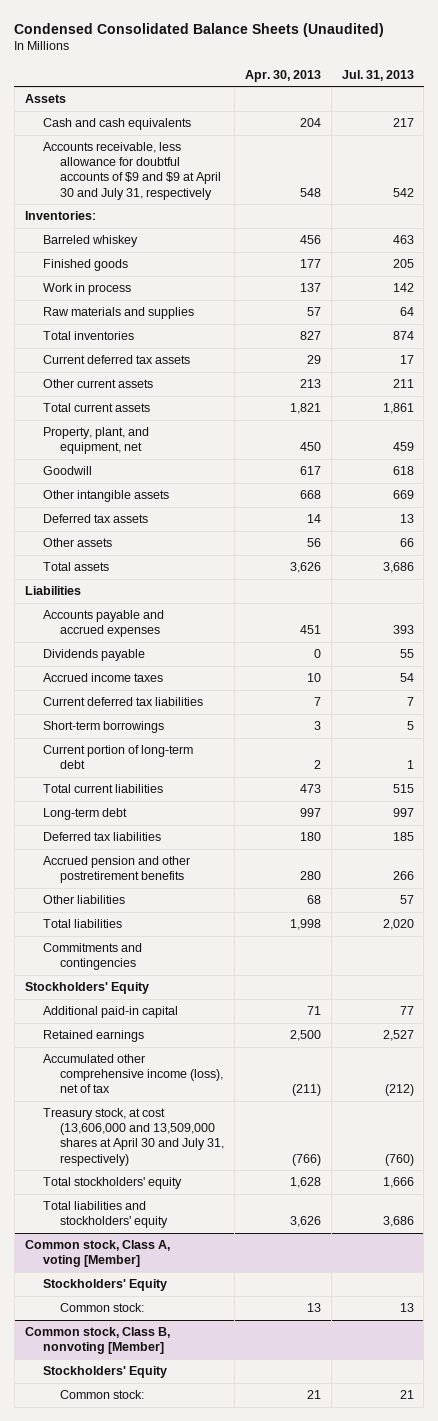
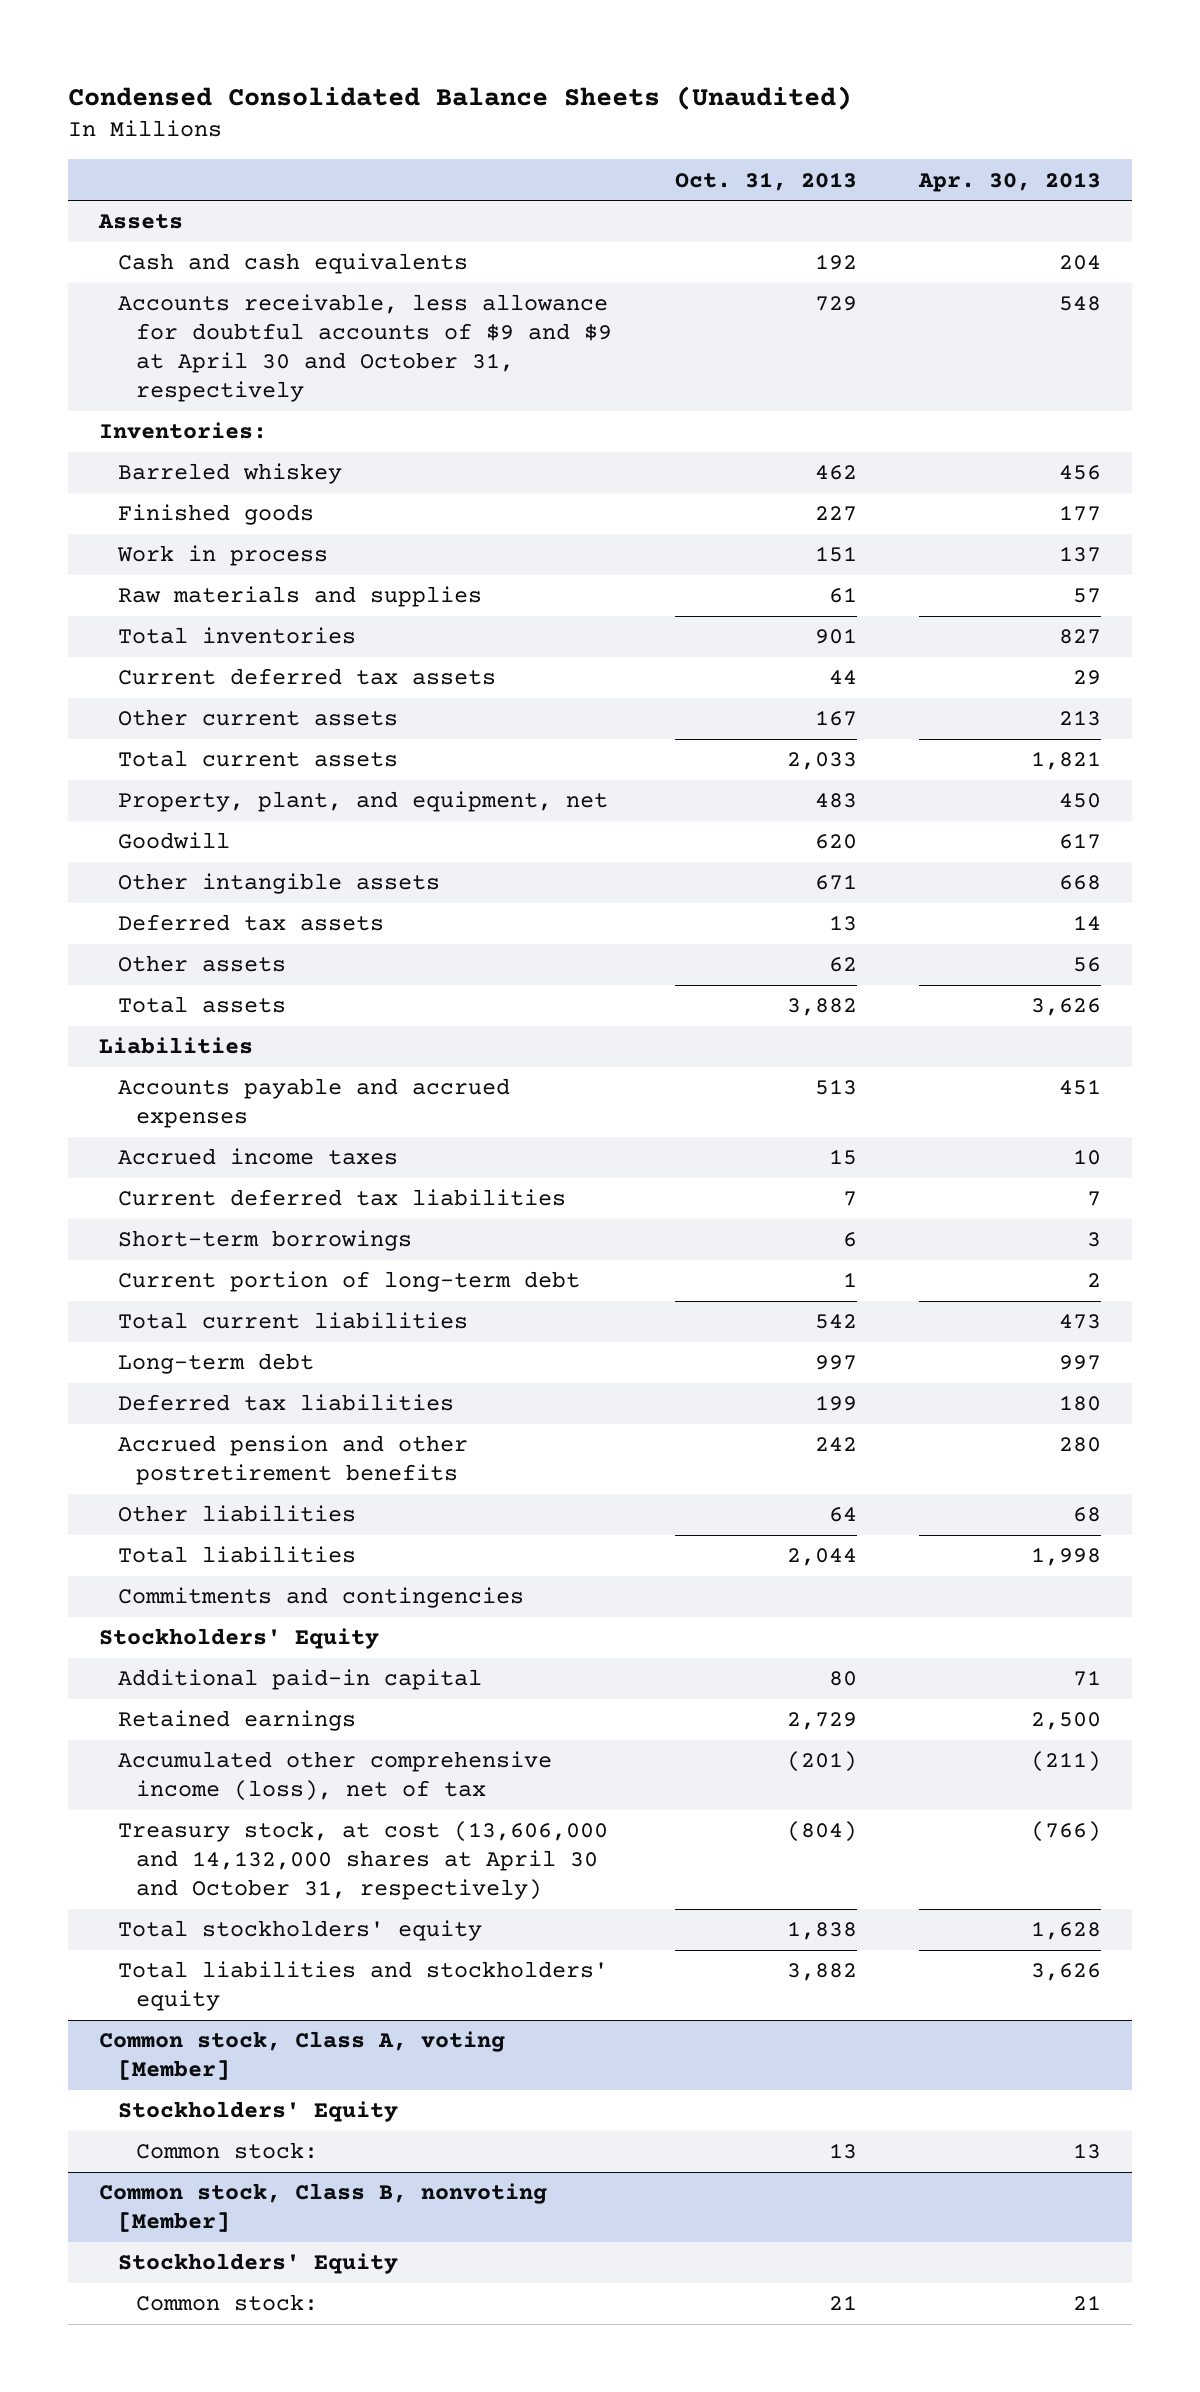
- | Apr. 30, 2013 | Jul. 31, 2013
+ | Oct. 31, 2013 | Apr. 30, 2013
- Accounts receivable, less allowance for doubtful accounts of $9 and $9 at April 30 and July 31, respectively | 548 | 542
+ Accounts receivable, less allowance for doubtful accounts of $9 and $9 at April 30 and October 31, respectively | 729 | 548
- Dividends payable | 0 | 55
- Treasury stock, at cost (13,606,000 and 13,509,000 shares at April 30 and July 31, respectively) | (766) | (760)
+ Treasury stock, at cost (13,606,000 and 14,132,000 shares at April 30 and October 31, respectively) | (804) | (766)

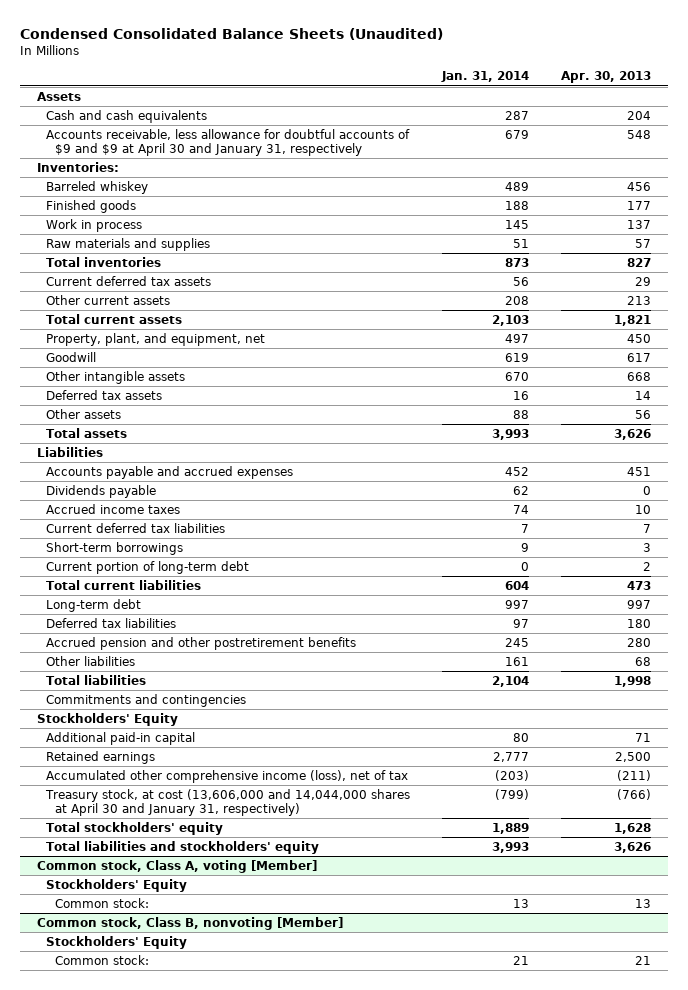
- | Oct. 31, 2013 | Apr. 30, 2013
+ | Jan. 31, 2014 | Apr. 30, 2013
- Accounts receivable, less allowance for doubtful accounts of $9 and $9 at April 30 and October 31, respectively | 729 | 548
+ Accounts receivable, less allowance for doubtful accounts of $9 and $9 at April 30 and January 31, respectively | 679 | 548
+ Dividends payable | 62 | 0
- Treasury stock, at cost (13,606,000 and 14,132,000 shares at April 30 and October 31, respectively) | (804) | (766)
+ Treasury stock, at cost (13,606,000 and 14,044,000 shares at April 30 and January 31, respectively) | (799) | (766)

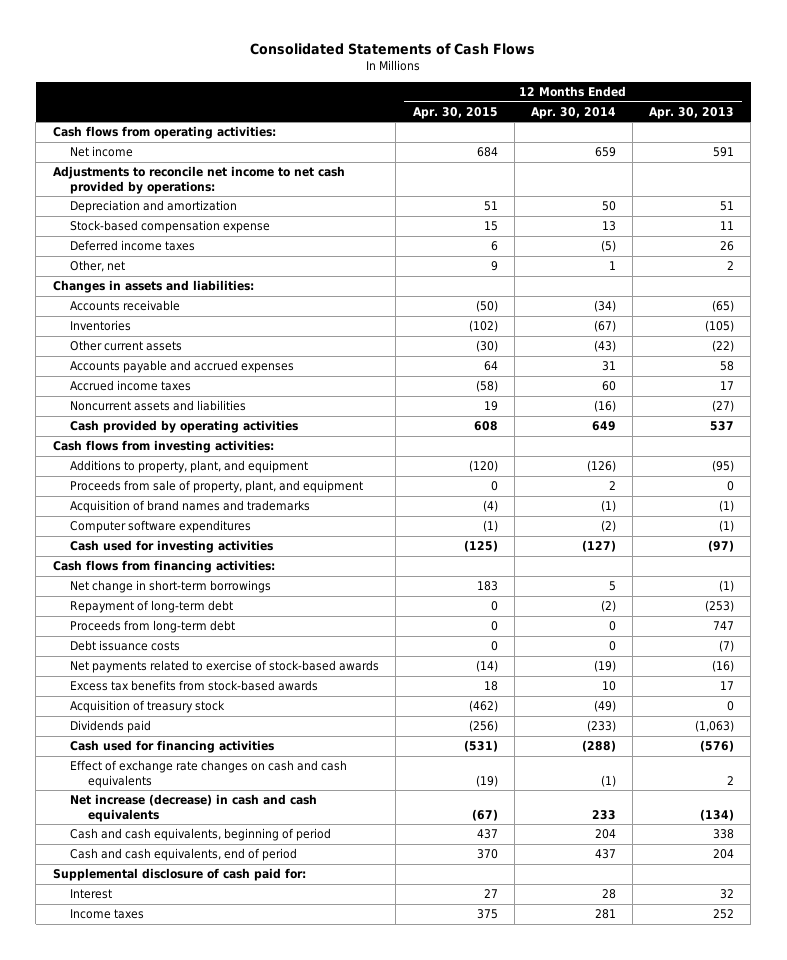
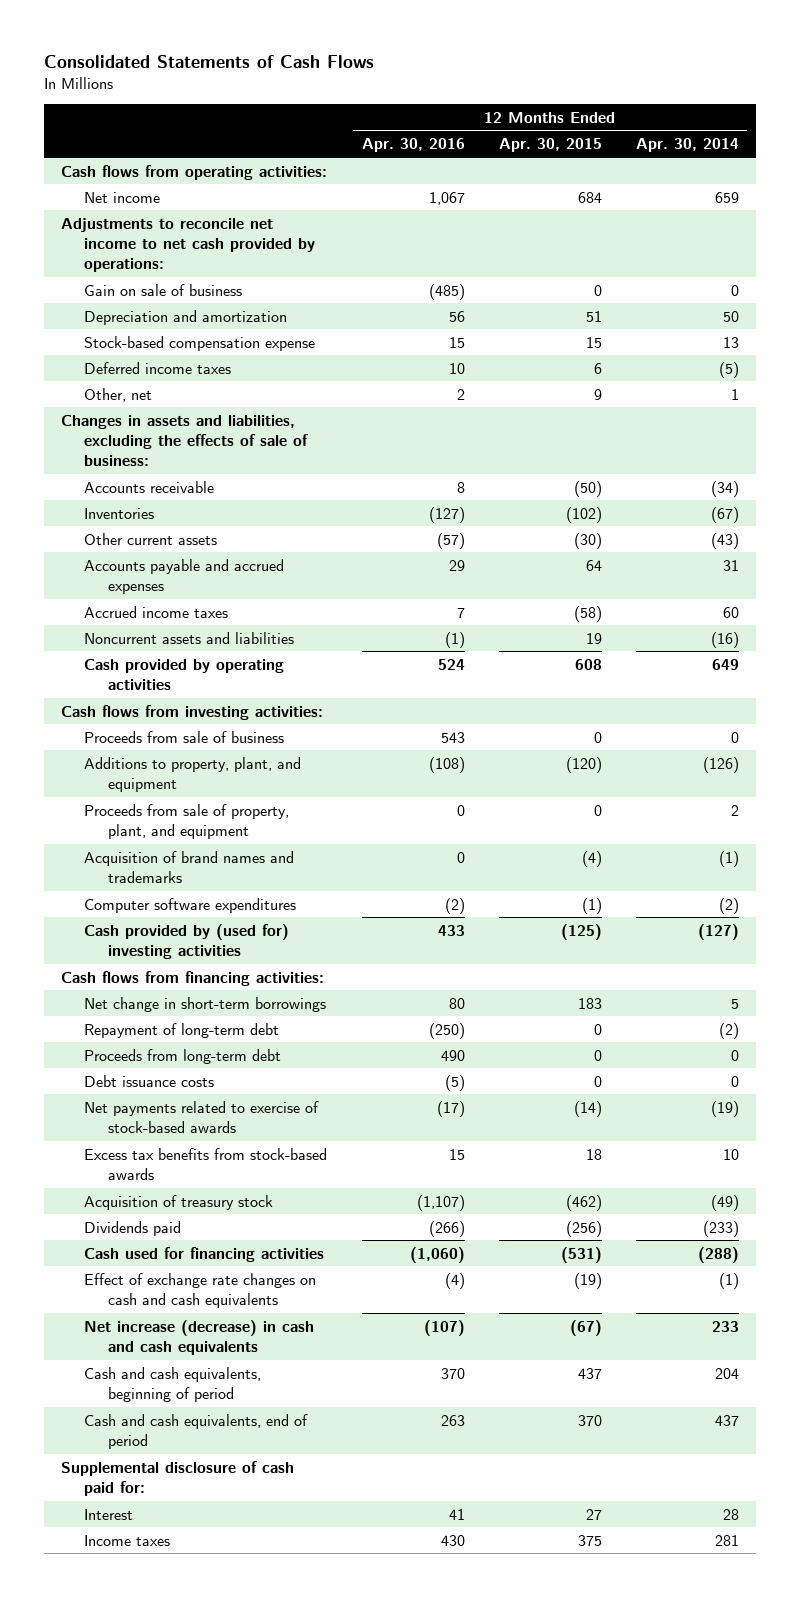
- | 12 Months Ended Apr. 30, 2015 | 12 Months Ended Apr. 30, 2014 | 12 Months Ended Apr. 30, 2013
+ | 12 Months Ended Apr. 30, 2016 | 12 Months Ended Apr. 30, 2015 | 12 Months Ended Apr. 30, 2014
+ Gain on sale of business | (485) | 0 | 0
- Changes in assets and liabilities:
+ Changes in assets and liabilities, excluding the effects of sale of business:
+ Proceeds from sale of business | 543 | 0 | 0
- Cash used for investing activities | (125) | (127) | (97)
+ Cash provided by (used for) investing activities | 433 | (125) | (127)

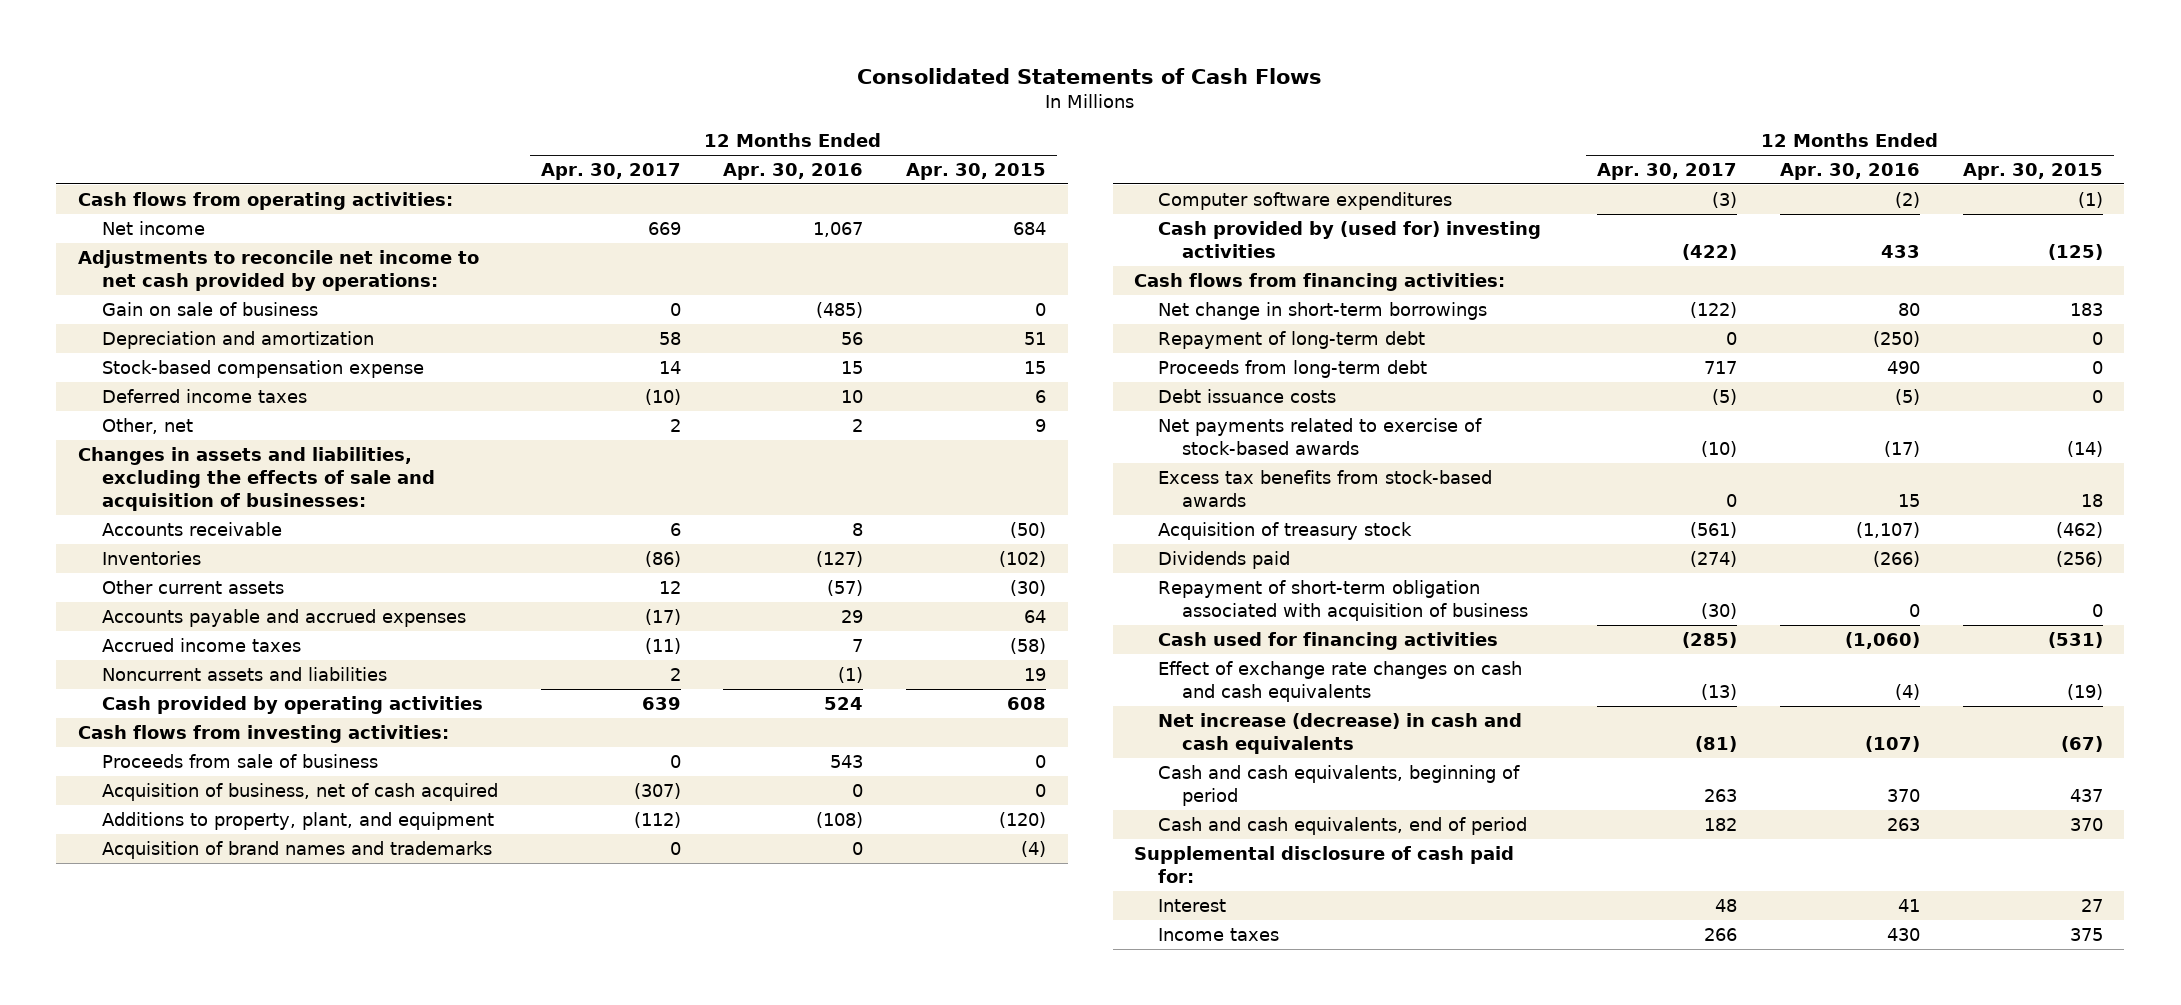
- | 12 Months Ended Apr. 30, 2016 | 12 Months Ended Apr. 30, 2015 | 12 Months Ended Apr. 30, 2014
+ | 12 Months Ended Apr. 30, 2017 | 12 Months Ended Apr. 30, 2016 | 12 Months Ended Apr. 30, 2015
- Changes in assets and liabilities, excluding the effects of sale of business:
+ Changes in assets and liabilities, excluding the effects of sale and acquisition of businesses:
+ Acquisition of business, net of cash acquired | (307) | 0 | 0
- Proceeds from sale of property, plant, and equipment | 0 | 0 | 2
+ Repayment of short-term obligation associated with acquisition of business | (30) | 0 | 0

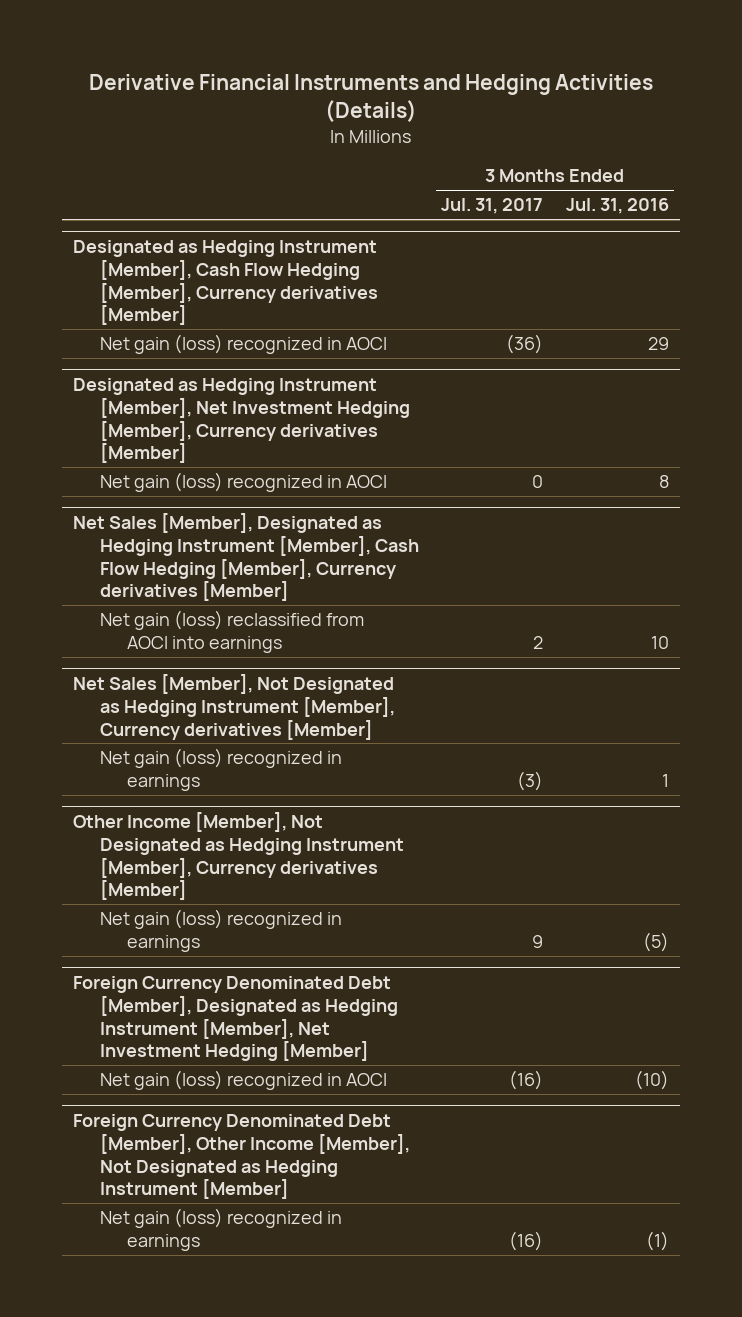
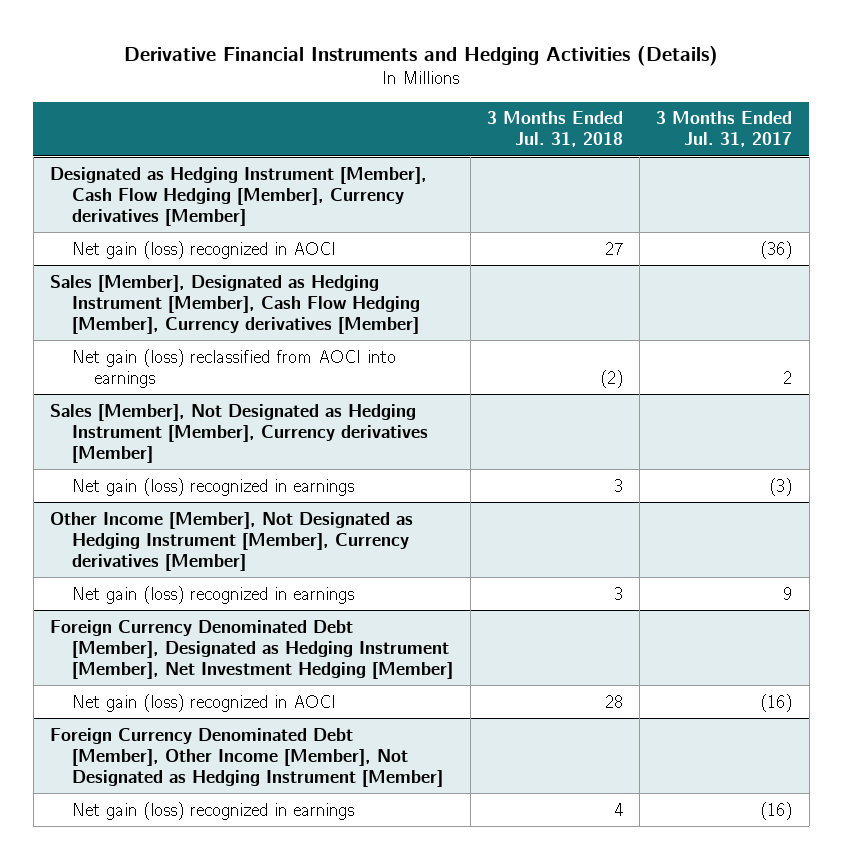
- | 3 Months Ended Jul. 31, 2017 | 3 Months Ended Jul. 31, 2016
+ | 3 Months Ended Jul. 31, 2018 | 3 Months Ended Jul. 31, 2017
- Designated as Hedging Instrument [Member], Net Investment Hedging [Member], Currency derivatives [Member]
- Net gain (loss) recognized in AOCI | 0 | 8
- Net Sales [Member], Designated as Hedging Instrument [Member], Cash Flow Hedging [Member], Currency derivatives [Member]
+ Sales [Member], Designated as Hedging Instrument [Member], Cash Flow Hedging [Member], Currency derivatives [Member]
- Net Sales [Member], Not Designated as Hedging Instrument [Member], Currency derivatives [Member]
+ Sales [Member], Not Designated as Hedging Instrument [Member], Currency derivatives [Member]

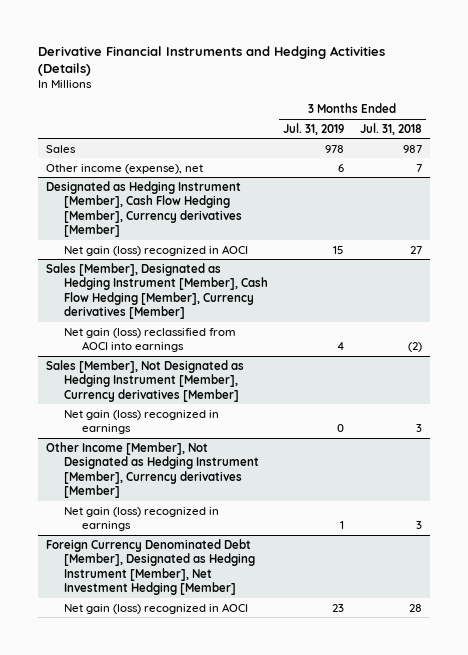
- | 3 Months Ended Jul. 31, 2018 | 3 Months Ended Jul. 31, 2017
+ | 3 Months Ended Jul. 31, 2019 | 3 Months Ended Jul. 31, 2018
+ Sales | 978 | 987
+ Other income (expense), net | 6 | 7
- Foreign Currency Denominated Debt [Member], Other Income [Member], Not Designated as Hedging Instrument [Member]
- Net gain (loss) recognized in earnings | 4 | (16)

